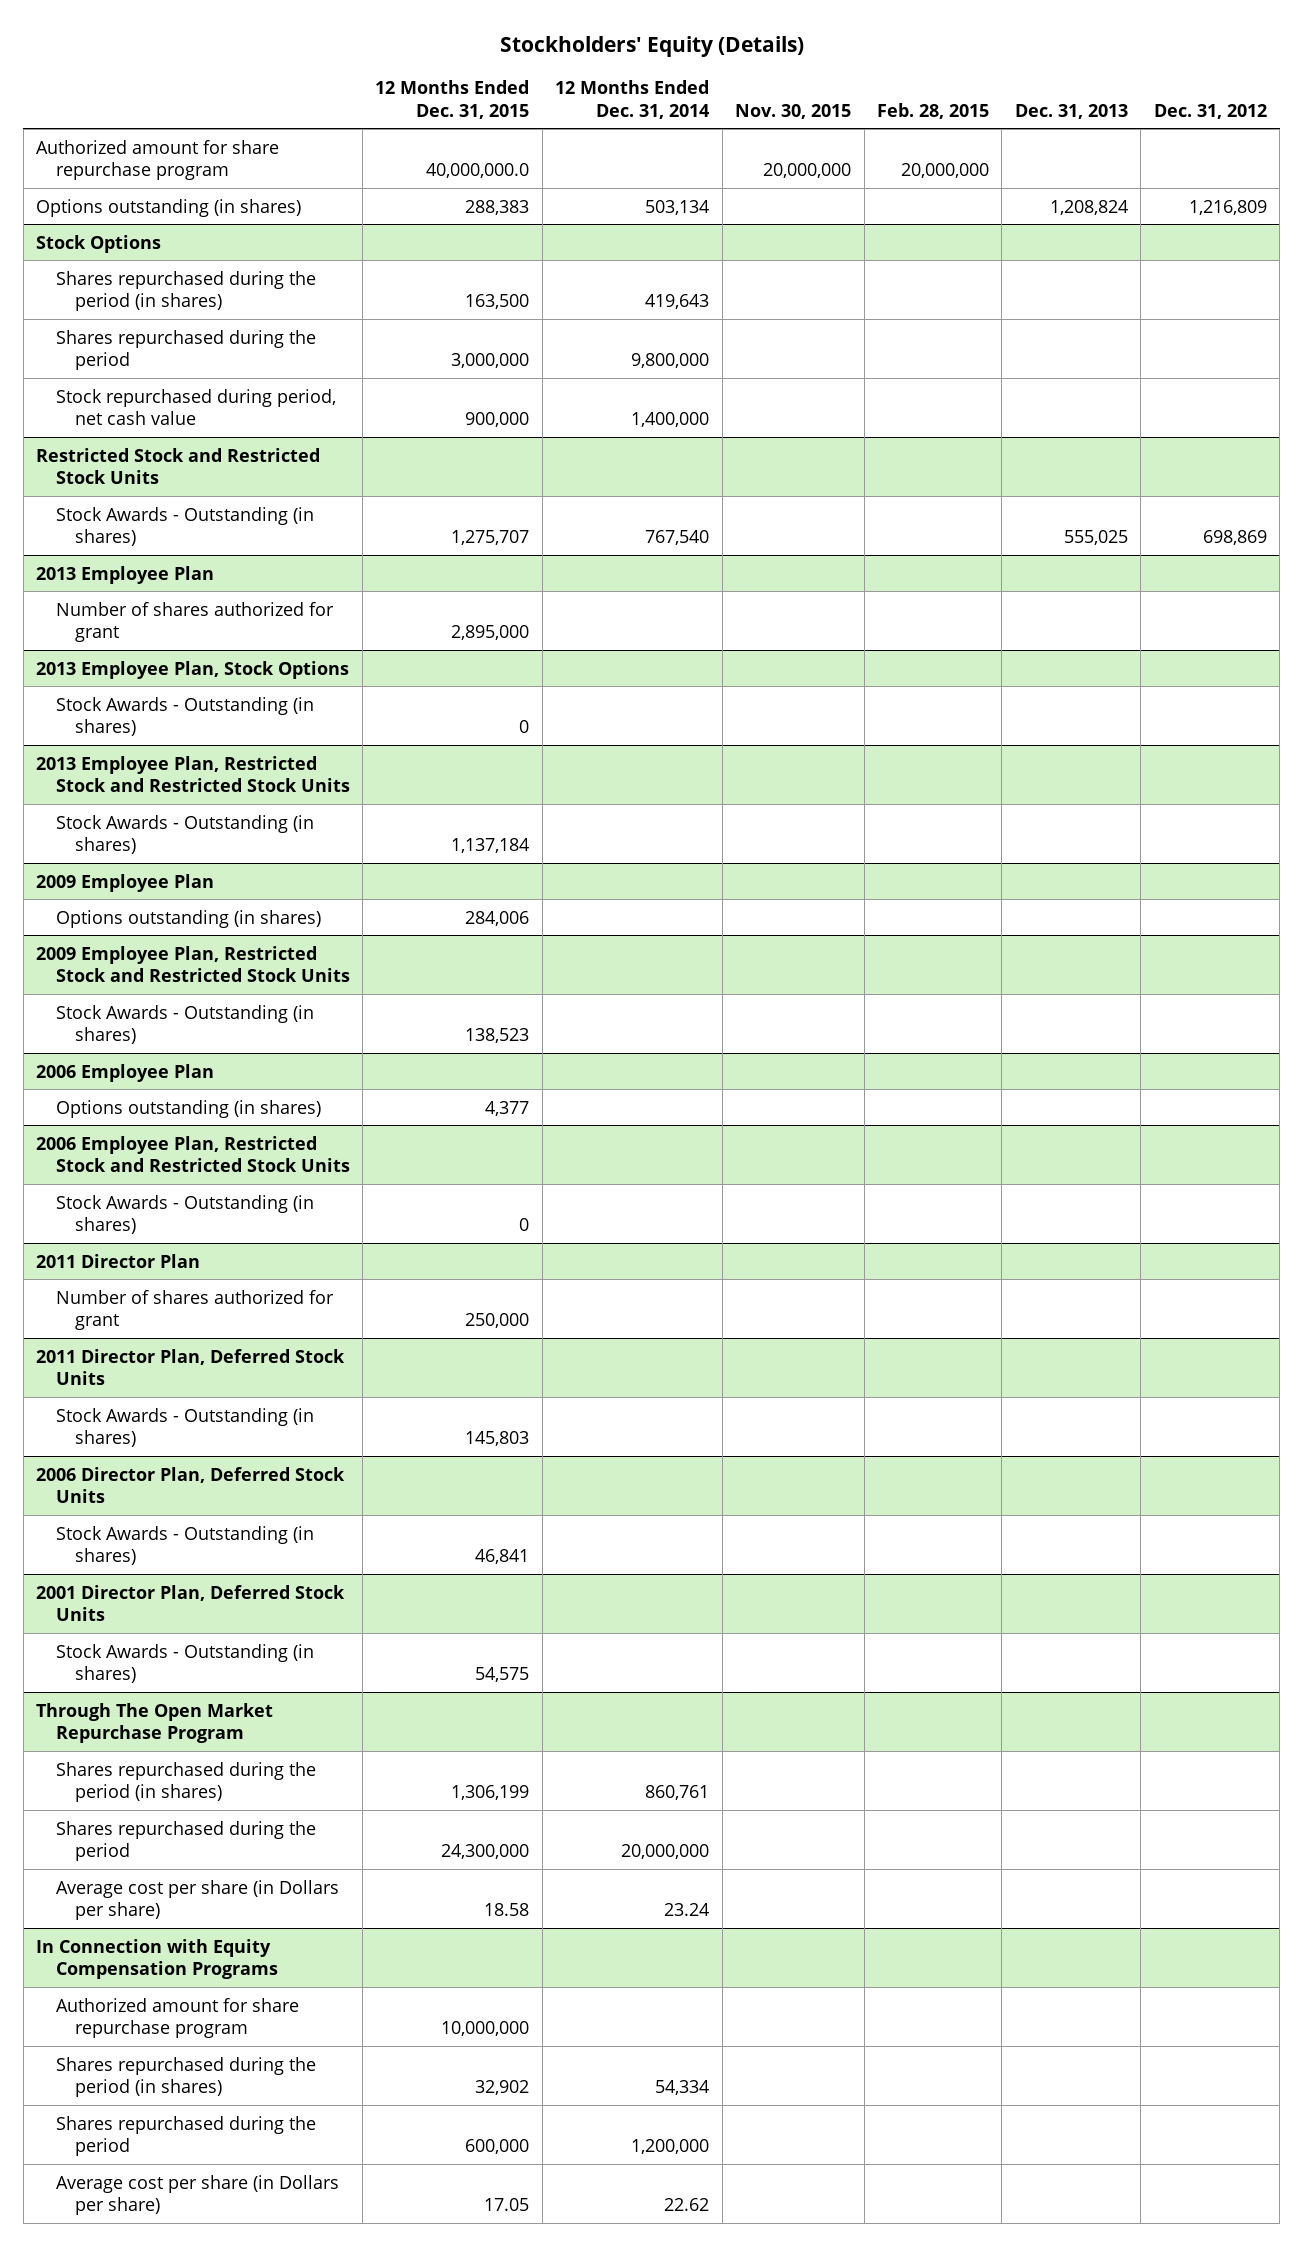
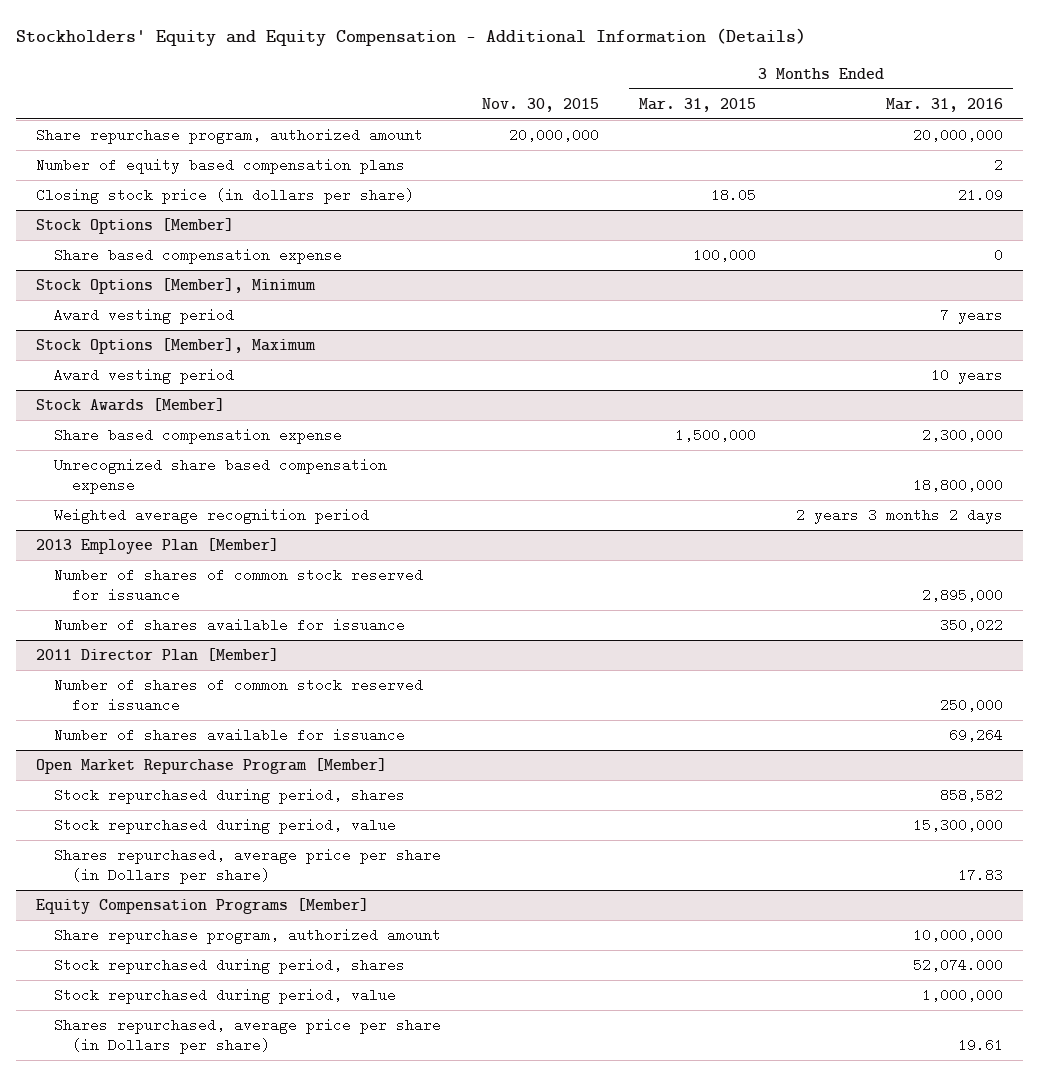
- Stockholders' Equity (Details)
+ Stockholders' Equity and Equity Compensation - Additional Information (Details)
- | 12 Months Ended Dec. 31, 2015 | 12 Months Ended Dec. 31, 2014 | Nov. 30, 2015 | Feb. 28, 2015 | Dec. 31, 2013 | Dec. 31, 2012
+ | Nov. 30, 2015 | 3 Months Ended Mar. 31, 2015 | 3 Months Ended Mar. 31, 2016
- Authorized amount for share repurchase program | 40,000,000.0 | | 20,000,000 | 20,000,000 | |
- Options outstanding (in shares) | 288,383 | 503,134 | | | 1,208,824 | 1,216,809
- Stock Options
- Shares repurchased during the period (in shares) | 163,500 | 419,643 | | | |
- Shares repurchased during the period | 3,000,000 | 9,800,000 | | | |
- Stock repurchased during period, net cash value | 900,000 | 1,400,000 | | | |
- Restricted Stock and Restricted Stock Units
- Stock Awards - Outstanding (in shares) | 1,275,707 | 767,540 | | | 555,025 | 698,869
- 2013 Employee Plan
- Number of shares authorized for grant | 2,895,000 | | | | |
- 2013 Employee Plan, Stock Options
- Stock Awards - Outstanding (in shares) | 0 | | | | |
- 2013 Employee Plan, Restricted Stock and Restricted Stock Units
- Stock Awards - Outstanding (in shares) | 1,137,184 | | | | |
- 2009 Employee Plan
- Options outstanding (in shares) | 284,006 | | | | |
- 2009 Employee Plan, Restricted Stock and Restricted Stock Units
- Stock Awards - Outstanding (in shares) | 138,523 | | | | |
- 2006 Employee Plan
- Options outstanding (in shares) | 4,377 | | | | |
- 2006 Employee Plan, Restricted Stock and Restricted Stock Units
- Stock Awards - Outstanding (in shares) | 0 | | | | |
- 2011 Director Plan
- Number of shares authorized for grant | 250,000 | | | | |
- 2011 Director Plan, Deferred Stock Units
- Stock Awards - Outstanding (in shares) | 145,803 | | | | |
- 2006 Director Plan, Deferred Stock Units
- Stock Awards - Outstanding (in shares) | 46,841 | | | | |
- 2001 Director Plan, Deferred Stock Units
- Stock Awards - Outstanding (in shares) | 54,575 | | | | |
- Through The Open Market Repurchase Program
- Shares repurchased during the period (in shares) | 1,306,199 | 860,761 | | | |
- Shares repurchased during the period | 24,300,000 | 20,000,000 | | | |
- Average cost per share (in Dollars per share) | 18.58 | 23.24 | | | |
- In Connection with Equity Compensation Programs
- Authorized amount for share repurchase program | 10,000,000 | | | | |
- Shares repurchased during the period (in shares) | 32,902 | 54,334 | | | |
- Shares repurchased during the period | 600,000 | 1,200,000 | | | |
- Average cost per share (in Dollars per share) | 17.05 | 22.62 | | | |
+ Share repurchase program, authorized amount | 20,000,000 | | 20,000,000
+ Number of equity based compensation plans | | | 2
+ Closing stock price (in dollars per share) | | 18.05 | 21.09
+ Stock Options [Member]
+ Share based compensation expense | | 100,000 | 0
+ Stock Options [Member], Minimum
+ Award vesting period | | | 7 years
+ Stock Options [Member], Maximum
+ Award vesting period | | | 10 years
+ Stock Awards [Member]
+ Share based compensation expense | | 1,500,000 | 2,300,000
+ Unrecognized share based compensation expense | | | 18,800,000
+ Weighted average recognition period | | | 2 years 3 months 2 days
+ 2013 Employee Plan [Member]
+ Number of shares of common stock reserved for issuance | | | 2,895,000
+ Number of shares available for issuance | | | 350,022
+ 2011 Director Plan [Member]
+ Number of shares of common stock reserved for issuance | | | 250,000
+ Number of shares available for issuance | | | 69,264
+ Open Market Repurchase Program [Member]
+ Stock repurchased during period, shares | | | 858,582
+ Stock repurchased during period, value | | | 15,300,000
+ Shares repurchased, average price per share (in Dollars per share) | | | 17.83
+ Equity Compensation Programs [Member]
+ Share repurchase program, authorized amount | | | 10,000,000
+ Stock repurchased during period, shares | | | 52,074.000
+ Stock repurchased during period, value | | | 1,000,000
+ Shares repurchased, average price per share (in Dollars per share) | | | 19.61

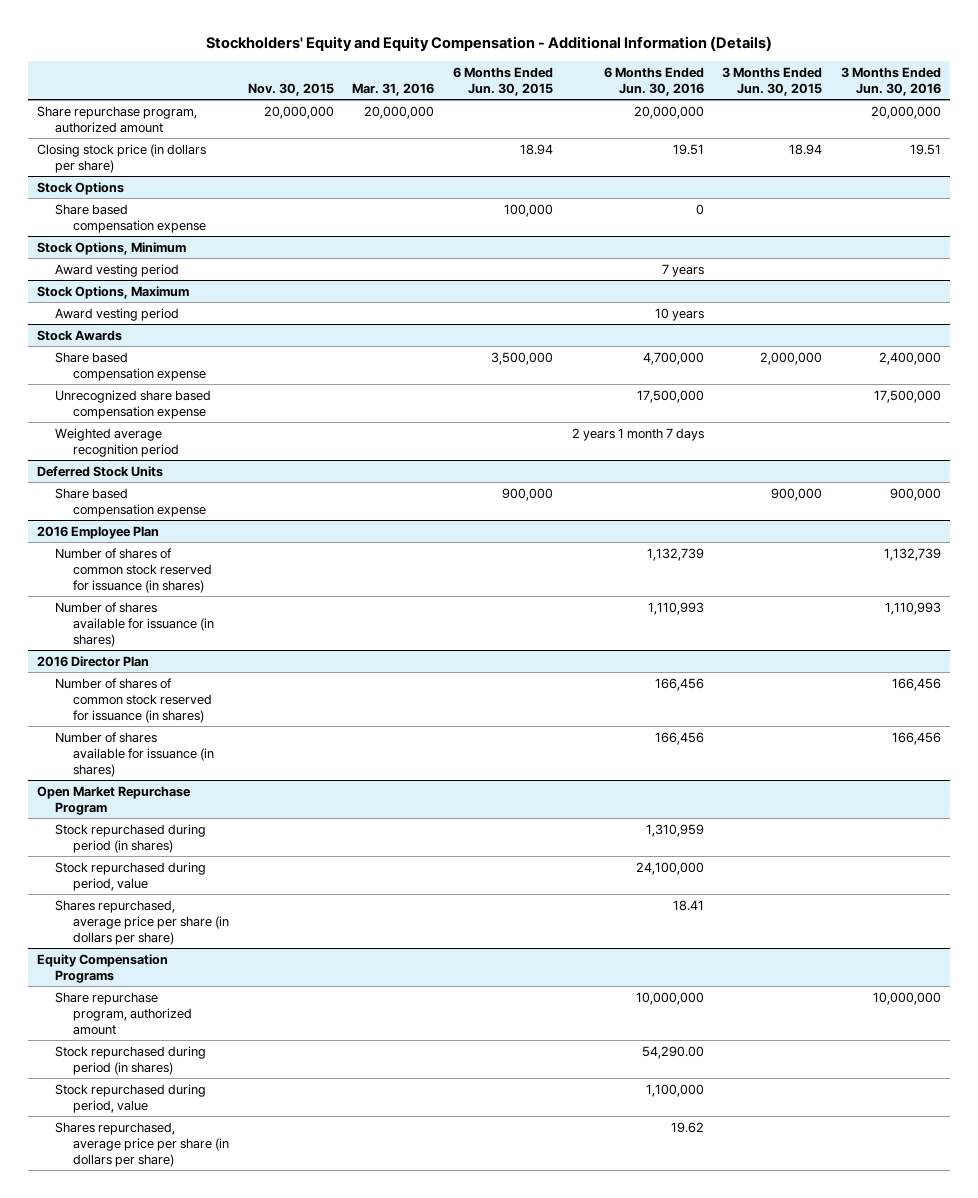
- | Nov. 30, 2015 | 3 Months Ended Mar. 31, 2015 | 3 Months Ended Mar. 31, 2016
+ | Nov. 30, 2015 | Mar. 31, 2016 | 6 Months Ended Jun. 30, 2015 | 6 Months Ended Jun. 30, 2016 | 3 Months Ended Jun. 30, 2015 | 3 Months Ended Jun. 30, 2016
- Number of equity based compensation plans | | | 2
- Stock Options [Member]
+ Stock Options
- Stock Options [Member], Minimum
+ Stock Options, Minimum
- Stock Options [Member], Maximum
+ Stock Options, Maximum
- Stock Awards [Member]
+ Stock Awards
- 2013 Employee Plan [Member]
- Number of shares of common stock reserved for issuance | | | 2,895,000
- Number of shares available for issuance | | | 350,022
- 2011 Director Plan [Member]
- Number of shares of common stock reserved for issuance | | | 250,000
- Number of shares available for issuance | | | 69,264
- Open Market Repurchase Program [Member]
- Stock repurchased during period, shares | | | 858,582
+ Deferred Stock Units
+ Share based compensation expense | | | 900,000 | | 900,000 | 900,000
+ 2016 Employee Plan
+ Number of shares of common stock reserved for issuance (in shares) | | | | 1,132,739 | | 1,132,739
+ Number of shares available for issuance (in shares) | | | | 1,110,993 | | 1,110,993
+ 2016 Director Plan
+ Number of shares of common stock reserved for issuance (in shares) | | | | 166,456 | | 166,456
+ Number of shares available for issuance (in shares) | | | | 166,456 | | 166,456
+ Open Market Repurchase Program
+ Stock repurchased during period (in shares) | | | | 1,310,959 | |
- Shares repurchased, average price per share (in Dollars per share) | | | 17.83
- Equity Compensation Programs [Member]
+ Shares repurchased, average price per share (in dollars per share) | | | | 18.41 | |
+ Equity Compensation Programs
- Stock repurchased during period, shares | | | 52,074.000
+ Stock repurchased during period (in shares) | | | | 54,290.00 | |
- Shares repurchased, average price per share (in Dollars per share) | | | 19.61
+ Shares repurchased, average price per share (in dollars per share) | | | | 19.62 | |

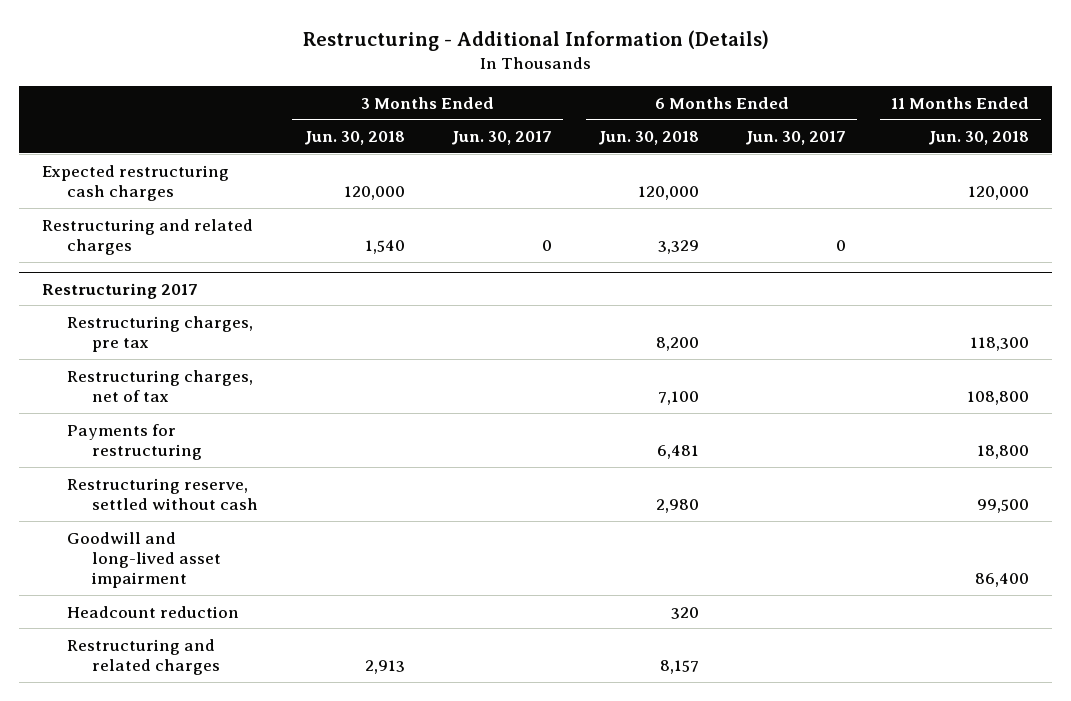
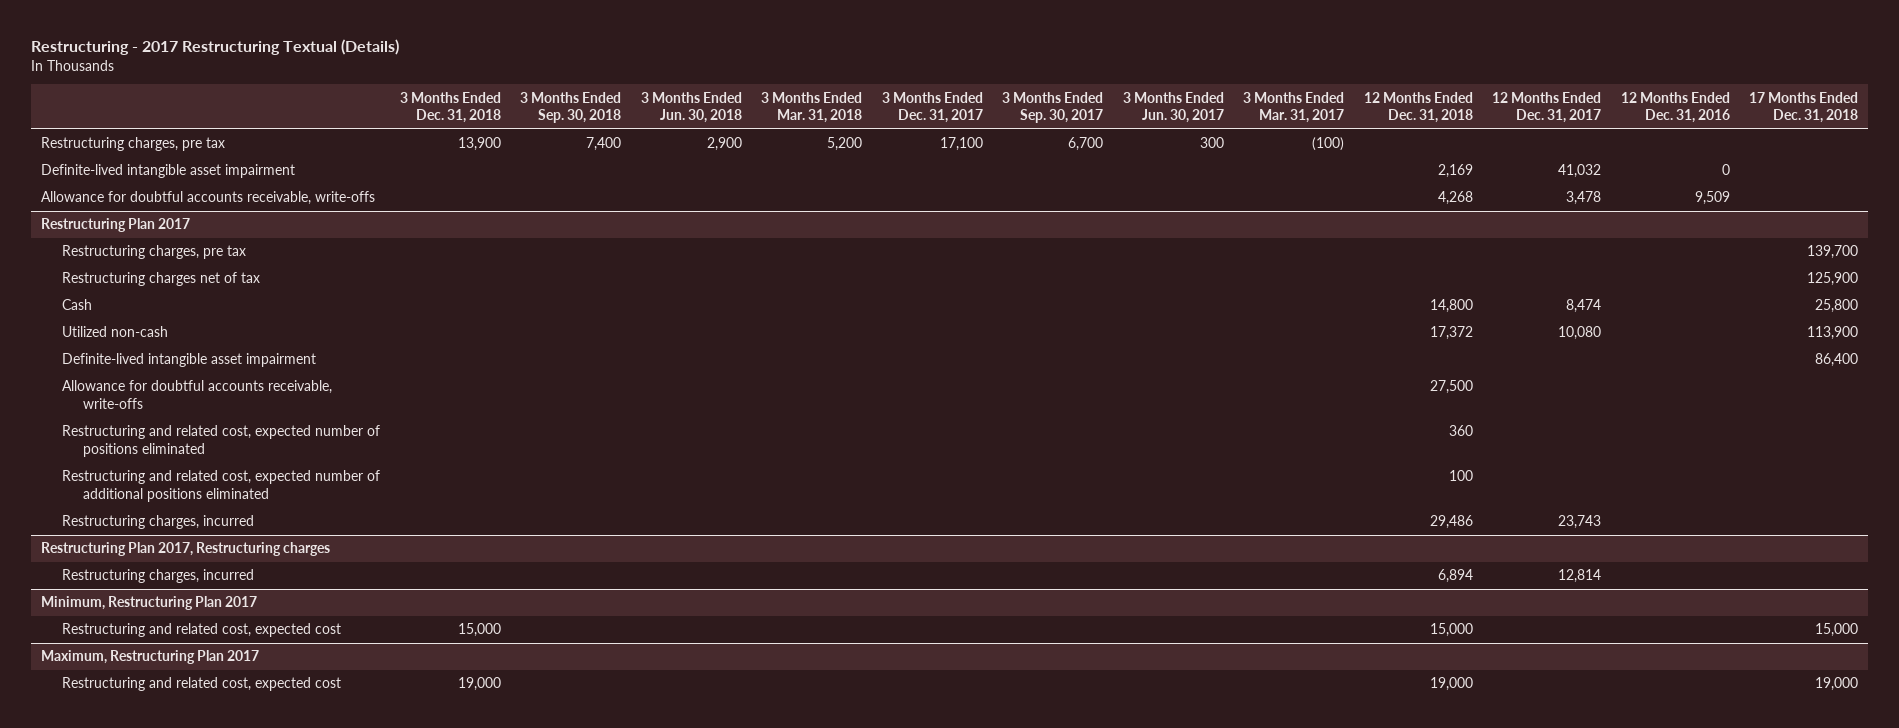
- Restructuring - Additional Information (Details)
+ Restructuring - 2017 Restructuring Textual (Details)
- | 3 Months Ended Jun. 30, 2018 | 3 Months Ended Jun. 30, 2017 | 6 Months Ended Jun. 30, 2018 | 6 Months Ended Jun. 30, 2017 | 11 Months Ended Jun. 30, 2018
+ | 3 Months Ended Dec. 31, 2018 | 3 Months Ended Sep. 30, 2018 | 3 Months Ended Jun. 30, 2018 | 3 Months Ended Mar. 31, 2018 | 3 Months Ended Dec. 31, 2017 | 3 Months Ended Sep. 30, 2017 | 3 Months Ended Jun. 30, 2017 | 3 Months Ended Mar. 31, 2017 | 12 Months Ended Dec. 31, 2018 | 12 Months Ended Dec. 31, 2017 | 12 Months Ended Dec. 31, 2016 | 17 Months Ended Dec. 31, 2018
- Expected restructuring cash charges | 120,000 | | 120,000 | | 120,000
- Restructuring and related charges | 1,540 | 0 | 3,329 | 0 |
- Restructuring 2017
+ Restructuring charges, pre tax | 13,900 | 7,400 | 2,900 | 5,200 | 17,100 | 6,700 | 300 | (100) | | | |
+ Definite-lived intangible asset impairment | | | | | | | | | 2,169 | 41,032 | 0 |
+ Allowance for doubtful accounts receivable, write-offs | | | | | | | | | 4,268 | 3,478 | 9,509 |
+ Restructuring Plan 2017
- Restructuring charges, net of tax | | | 7,100 | | 108,800
- Payments for restructuring | | | 6,481 | | 18,800
- Restructuring reserve, settled without cash | | | 2,980 | | 99,500
- Goodwill and long-lived asset impairment | | | | | 86,400
- Headcount reduction | | | 320 | |
- Restructuring and related charges | 2,913 | | 8,157 | |
+ Restructuring charges net of tax | | | | | | | | | | | | 125,900
+ Cash | | | | | | | | | 14,800 | 8,474 | | 25,800
+ Utilized non-cash | | | | | | | | | 17,372 | 10,080 | | 113,900
+ Definite-lived intangible asset impairment | | | | | | | | | | | | 86,400
+ Allowance for doubtful accounts receivable, write-offs | | | | | | | | | 27,500 | | |
+ Restructuring and related cost, expected number of positions eliminated | | | | | | | | | 360 | | |
+ Restructuring and related cost, expected number of additional positions eliminated | | | | | | | | | 100 | | |
+ Restructuring charges, incurred | | | | | | | | | 29,486 | 23,743 | |
+ Restructuring Plan 2017, Restructuring charges
+ Restructuring charges, incurred | | | | | | | | | 6,894 | 12,814 | |
+ Minimum, Restructuring Plan 2017
+ Restructuring and related cost, expected cost | 15,000 | | | | | | | | 15,000 | | | 15,000
+ Maximum, Restructuring Plan 2017
+ Restructuring and related cost, expected cost | 19,000 | | | | | | | | 19,000 | | | 19,000

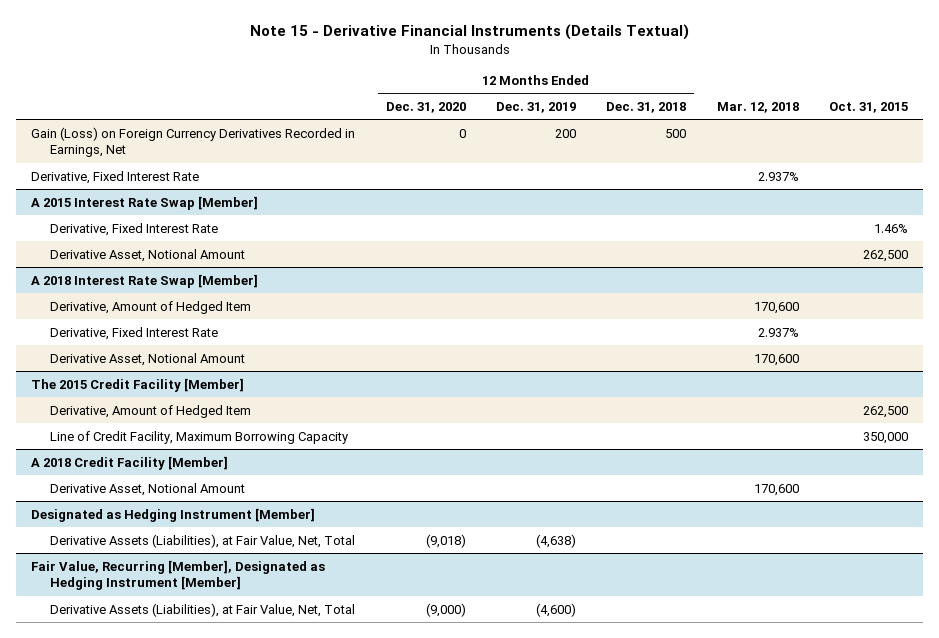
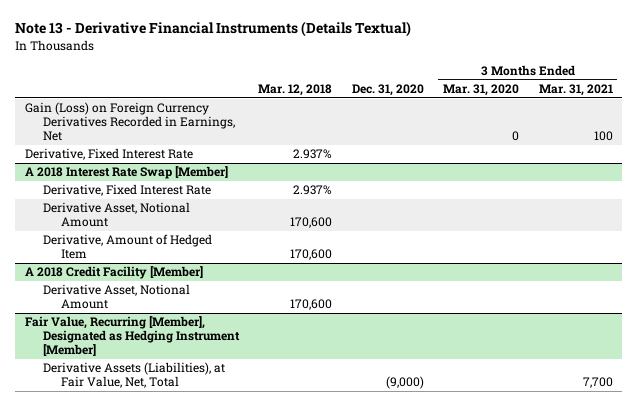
- Note 15 - Derivative Financial Instruments (Details Textual)
+ Note 13 - Derivative Financial Instruments (Details Textual)
- | 12 Months Ended Dec. 31, 2020 | 12 Months Ended Dec. 31, 2019 | 12 Months Ended Dec. 31, 2018 | Mar. 12, 2018 | Oct. 31, 2015
+ | Mar. 12, 2018 | Dec. 31, 2020 | 3 Months Ended Mar. 31, 2020 | 3 Months Ended Mar. 31, 2021
- A 2015 Interest Rate Swap [Member]
- Derivative, Fixed Interest Rate | | | | | 1.46%
- Derivative Asset, Notional Amount | | | | | 262,500
- The 2015 Credit Facility [Member]
- Derivative, Amount of Hedged Item | | | | | 262,500
- Line of Credit Facility, Maximum Borrowing Capacity | | | | | 350,000
@ A 2018 Interest Rate Swap [Member]
moved down: Derivative, Amount of Hedged Item | 170,600 | | |
- Designated as Hedging Instrument [Member]
- Derivative Assets (Liabilities), at Fair Value, Net, Total | (9,018) | (4,638) | | |

